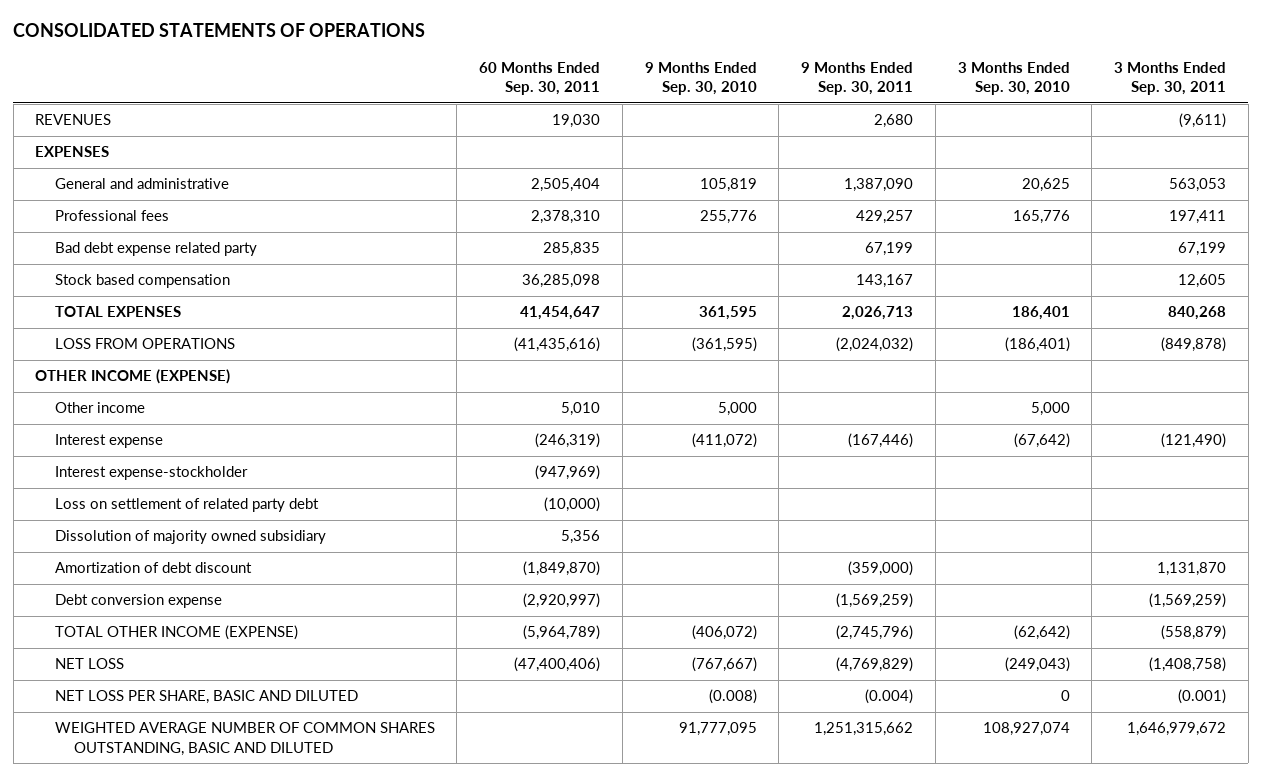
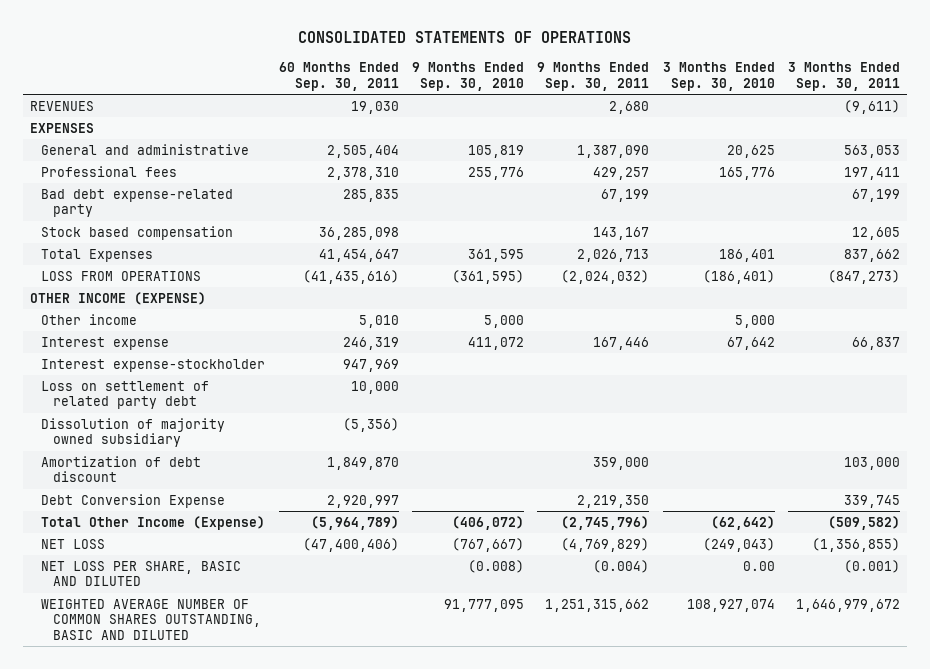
- Bad debt expense related party | 285,835 | | 67,199 | | 67,199
+ Bad debt expense-related party | 285,835 | | 67,199 | | 67,199
- TOTAL EXPENSES | 41,454,647 | 361,595 | 2,026,713 | 186,401 | 840,268
- LOSS FROM OPERATIONS | (41,435,616) | (361,595) | (2,024,032) | (186,401) | (849,878)
+ Total Expenses | 41,454,647 | 361,595 | 2,026,713 | 186,401 | 837,662
+ LOSS FROM OPERATIONS | (41,435,616) | (361,595) | (2,024,032) | (186,401) | (847,273)
- Interest expense | (246,319) | (411,072) | (167,446) | (67,642) | (121,490)
- Interest expense-stockholder | (947,969) | | | |
- Loss on settlement of related party debt | (10,000) | | | |
- Dissolution of majority owned subsidiary | 5,356 | | | |
- Amortization of debt discount | (1,849,870) | | (359,000) | | 1,131,870
- Debt conversion expense | (2,920,997) | | (1,569,259) | | (1,569,259)
- TOTAL OTHER INCOME (EXPENSE) | (5,964,789) | (406,072) | (2,745,796) | (62,642) | (558,879)
- NET LOSS | (47,400,406) | (767,667) | (4,769,829) | (249,043) | (1,408,758)
- NET LOSS PER SHARE, BASIC AND DILUTED | | (0.008) | (0.004) | 0 | (0.001)
+ Interest expense | 246,319 | 411,072 | 167,446 | 67,642 | 66,837
+ Interest expense-stockholder | 947,969 | | | |
+ Loss on settlement of related party debt | 10,000 | | | |
+ Dissolution of majority owned subsidiary | (5,356) | | | |
+ Amortization of debt discount | 1,849,870 | | 359,000 | | 103,000
+ Debt Conversion Expense | 2,920,997 | | 2,219,350 | | 339,745
+ Total Other Income (Expense) | (5,964,789) | (406,072) | (2,745,796) | (62,642) | (509,582)
+ NET LOSS | (47,400,406) | (767,667) | (4,769,829) | (249,043) | (1,356,855)
+ NET LOSS PER SHARE, BASIC AND DILUTED | | (0.008) | (0.004) | 0.00 | (0.001)

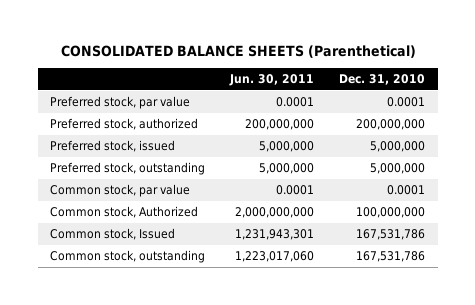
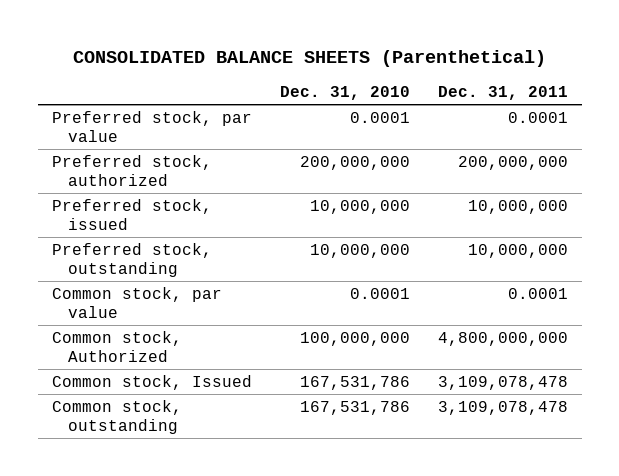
- | Jun. 30, 2011 | Dec. 31, 2010
+ | Dec. 31, 2010 | Dec. 31, 2011
- Preferred stock, issued | 5,000,000 | 5,000,000
- Preferred stock, outstanding | 5,000,000 | 5,000,000
+ Preferred stock, issued | 10,000,000 | 10,000,000
+ Preferred stock, outstanding | 10,000,000 | 10,000,000

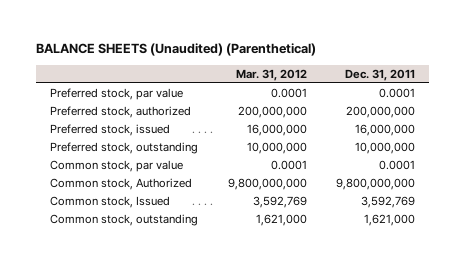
- CONSOLIDATED BALANCE SHEETS (Parenthetical)
+ BALANCE SHEETS (Unaudited) (Parenthetical)
- | Dec. 31, 2010 | Dec. 31, 2011
+ | Mar. 31, 2012 | Dec. 31, 2011
- Preferred stock, issued | 10,000,000 | 10,000,000
+ Preferred stock, issued | 16,000,000 | 16,000,000
- Common stock, Authorized | 100,000,000 | 4,800,000,000
- Common stock, Issued | 167,531,786 | 3,109,078,478
- Common stock, outstanding | 167,531,786 | 3,109,078,478
+ Common stock, Authorized | 9,800,000,000 | 9,800,000,000
+ Common stock, Issued | 3,592,769 | 3,592,769
+ Common stock, outstanding | 1,621,000 | 1,621,000

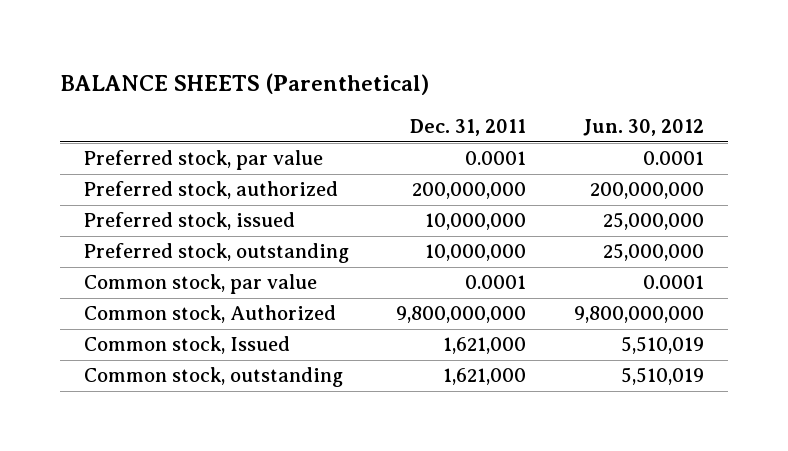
- BALANCE SHEETS (Unaudited) (Parenthetical)
+ BALANCE SHEETS (Parenthetical)
- | Mar. 31, 2012 | Dec. 31, 2011
+ | Dec. 31, 2011 | Jun. 30, 2012
- Preferred stock, issued | 16,000,000 | 16,000,000
+ Preferred stock, issued | 10,000,000 | 25,000,000
- Common stock, Issued | 3,592,769 | 3,592,769
+ Common stock, Issued | 1,621,000 | 5,510,019

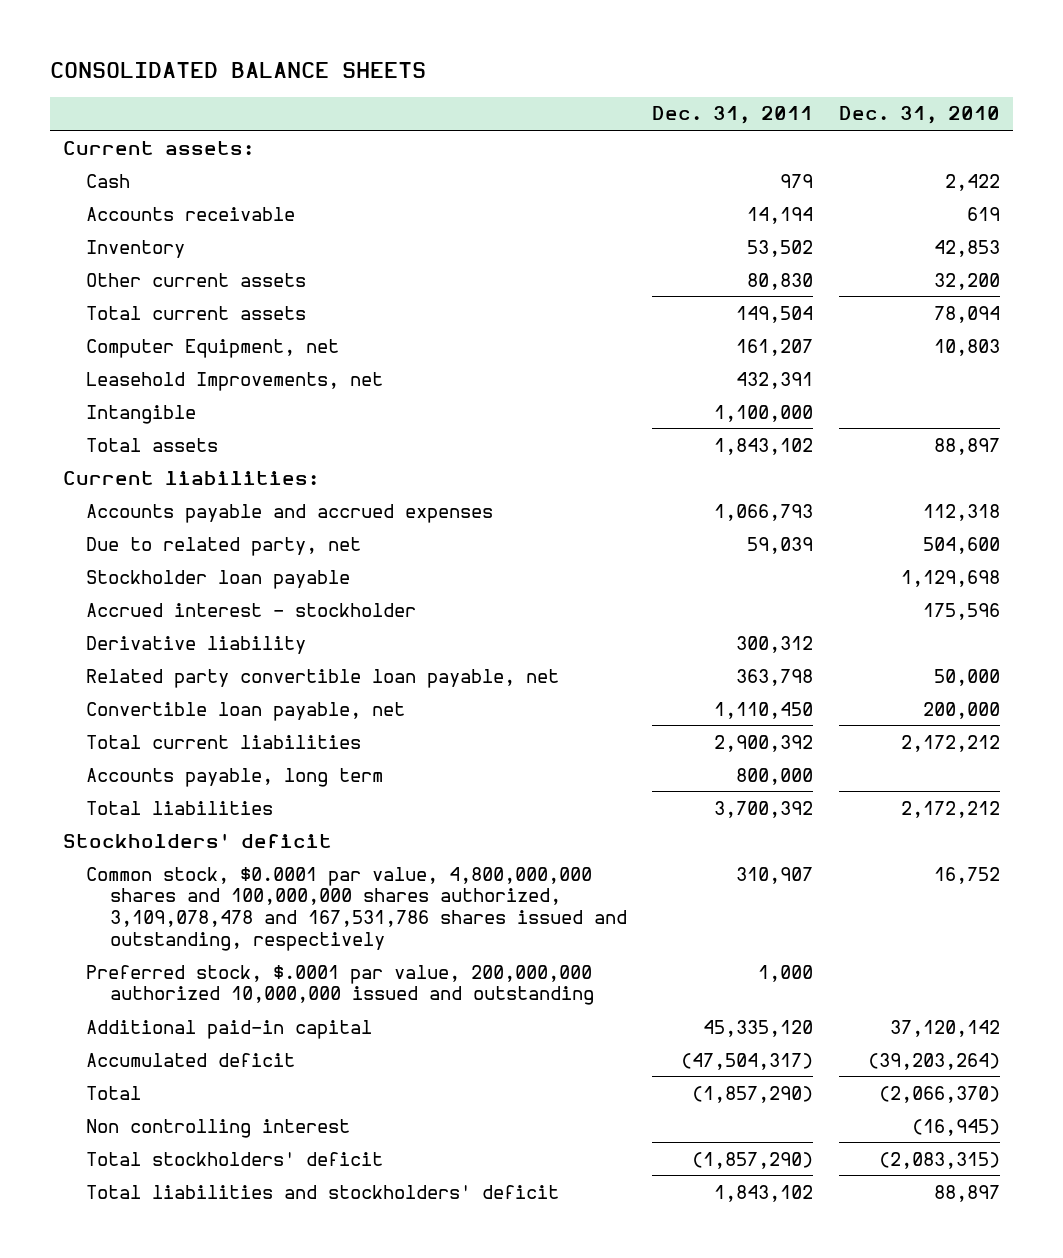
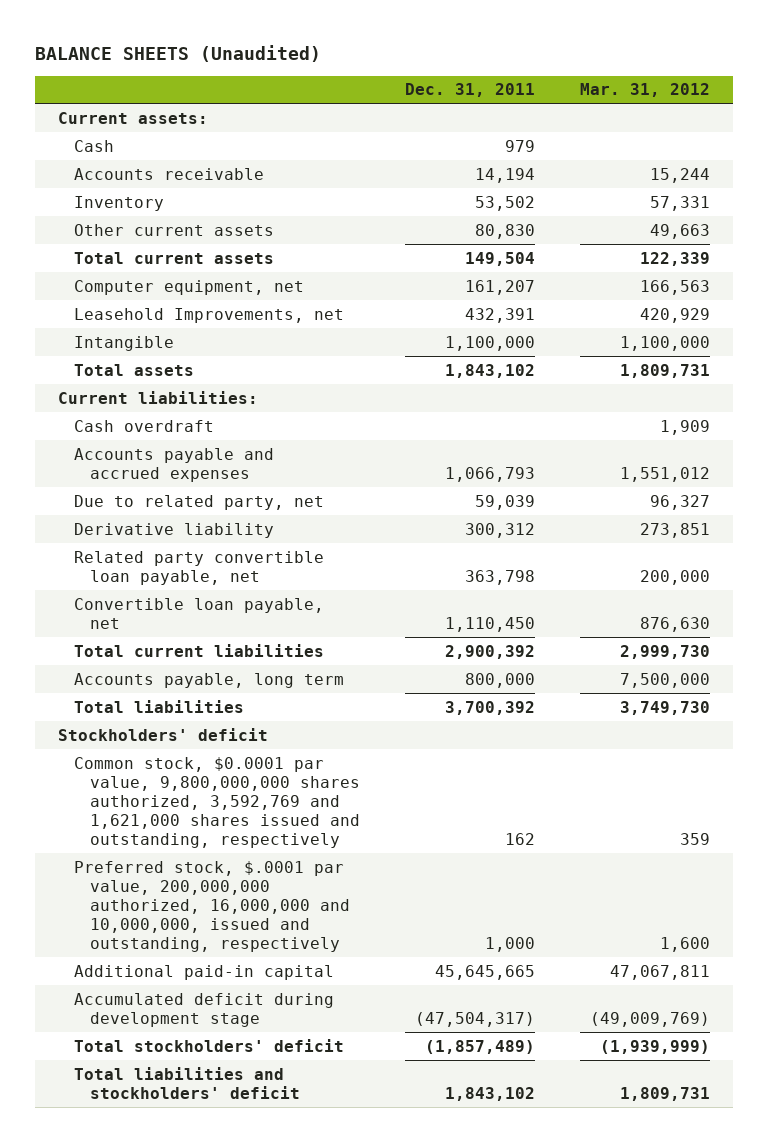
- CONSOLIDATED BALANCE SHEETS
+ BALANCE SHEETS (Unaudited)
- | Dec. 31, 2011 | Dec. 31, 2010
+ | Dec. 31, 2011 | Mar. 31, 2012
- Computer Equipment, net | 161,207 | 10,803
+ Computer equipment, net | 161,207 | 166,563
+ Cash overdraft | | 1,909
- Stockholder loan payable | | 1,129,698
- Accrued interest - stockholder | | 175,596
- Common stock, $0.0001 par value, 4,800,000,000 shares and 100,000,000 shares authorized, 3,109,078,478 and 167,531,786 shares issued and outstanding, respectively | 310,907 | 16,752
- Preferred stock, $.0001 par value, 200,000,000 authorized 10,000,000 issued and outstanding | 1,000 |
- Additional paid-in capital | 45,335,120 | 37,120,142
- Accumulated deficit | (47,504,317) | (39,203,264)
- Total | (1,857,290) | (2,066,370)
- Non controlling interest | | (16,945)
- Total stockholders' deficit | (1,857,290) | (2,083,315)
+ Common stock, $0.0001 par value, 9,800,000,000 shares authorized, 3,592,769 and 1,621,000 shares issued and outstanding, respectively | 162 | 359
+ Preferred stock, $.0001 par value, 200,000,000 authorized, 16,000,000 and 10,000,000, issued and outstanding, respectively | 1,000 | 1,600
+ Additional paid-in capital | 45,645,665 | 47,067,811
+ Accumulated deficit during development stage | (47,504,317) | (49,009,769)
+ Total stockholders' deficit | (1,857,489) | (1,939,999)

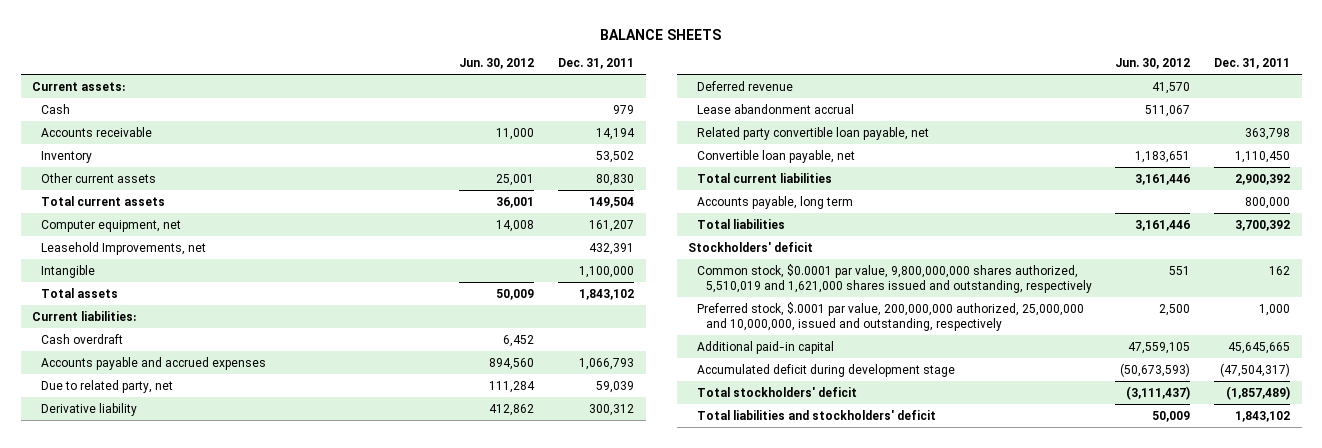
- BALANCE SHEETS (Unaudited)
+ BALANCE SHEETS
- | Dec. 31, 2011 | Mar. 31, 2012
+ | Jun. 30, 2012 | Dec. 31, 2011
+ Deferred revenue | 41,570 |
+ Lease abandonment accrual | 511,067 |
- Common stock, $0.0001 par value, 9,800,000,000 shares authorized, 3,592,769 and 1,621,000 shares issued and outstanding, respectively | 162 | 359
- Preferred stock, $.0001 par value, 200,000,000 authorized, 16,000,000 and 10,000,000, issued and outstanding, respectively | 1,000 | 1,600
+ Common stock, $0.0001 par value, 9,800,000,000 shares authorized, 5,510,019 and 1,621,000 shares issued and outstanding, respectively | 551 | 162
+ Preferred stock, $.0001 par value, 200,000,000 authorized, 25,000,000 and 10,000,000, issued and outstanding, respectively | 2,500 | 1,000

